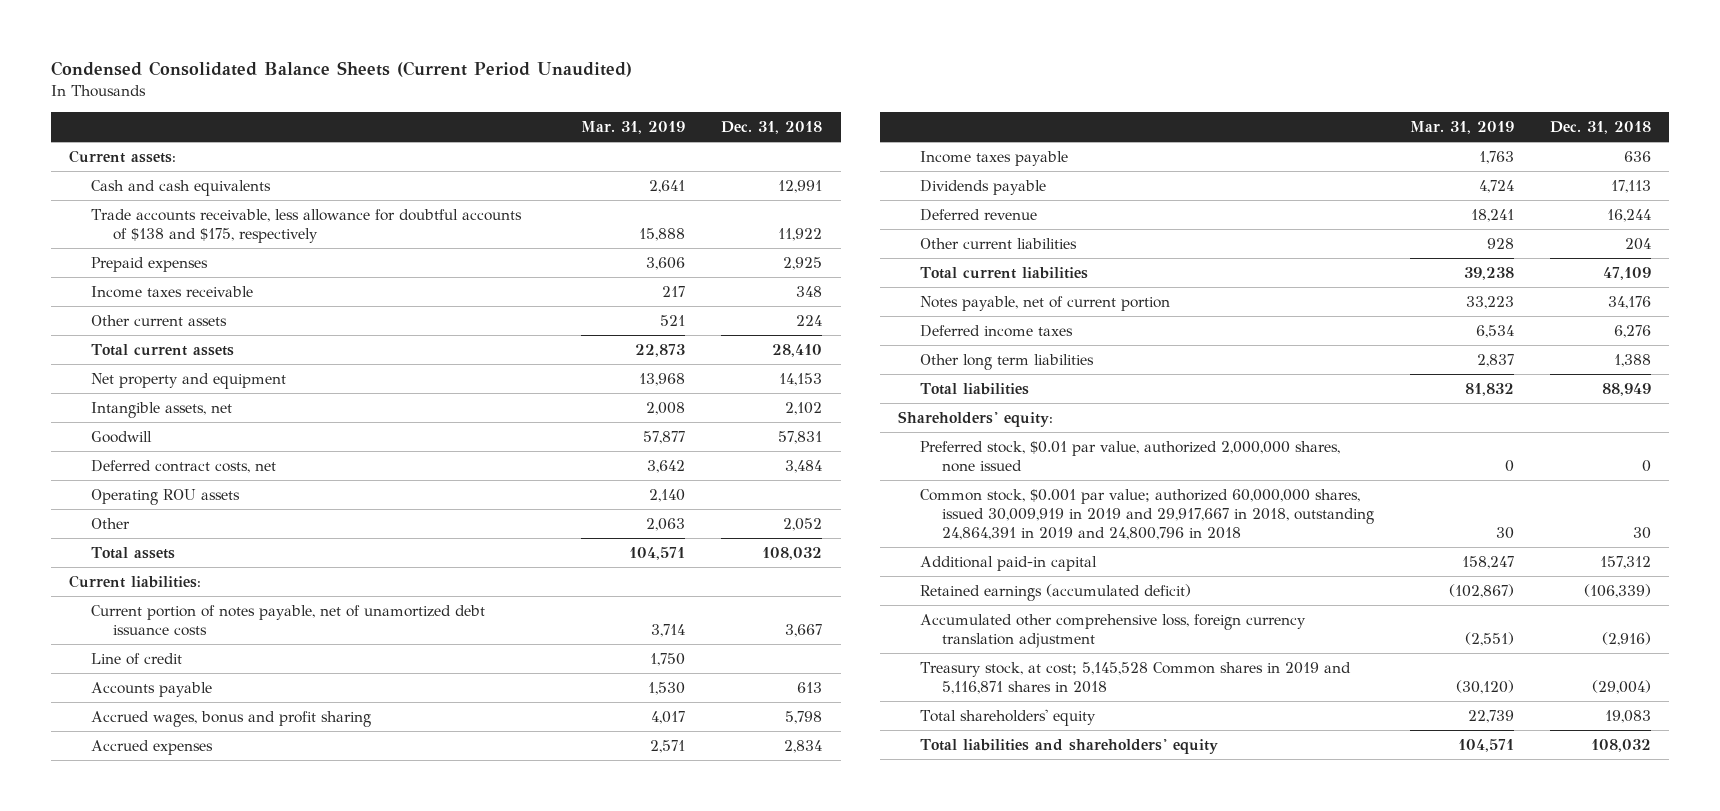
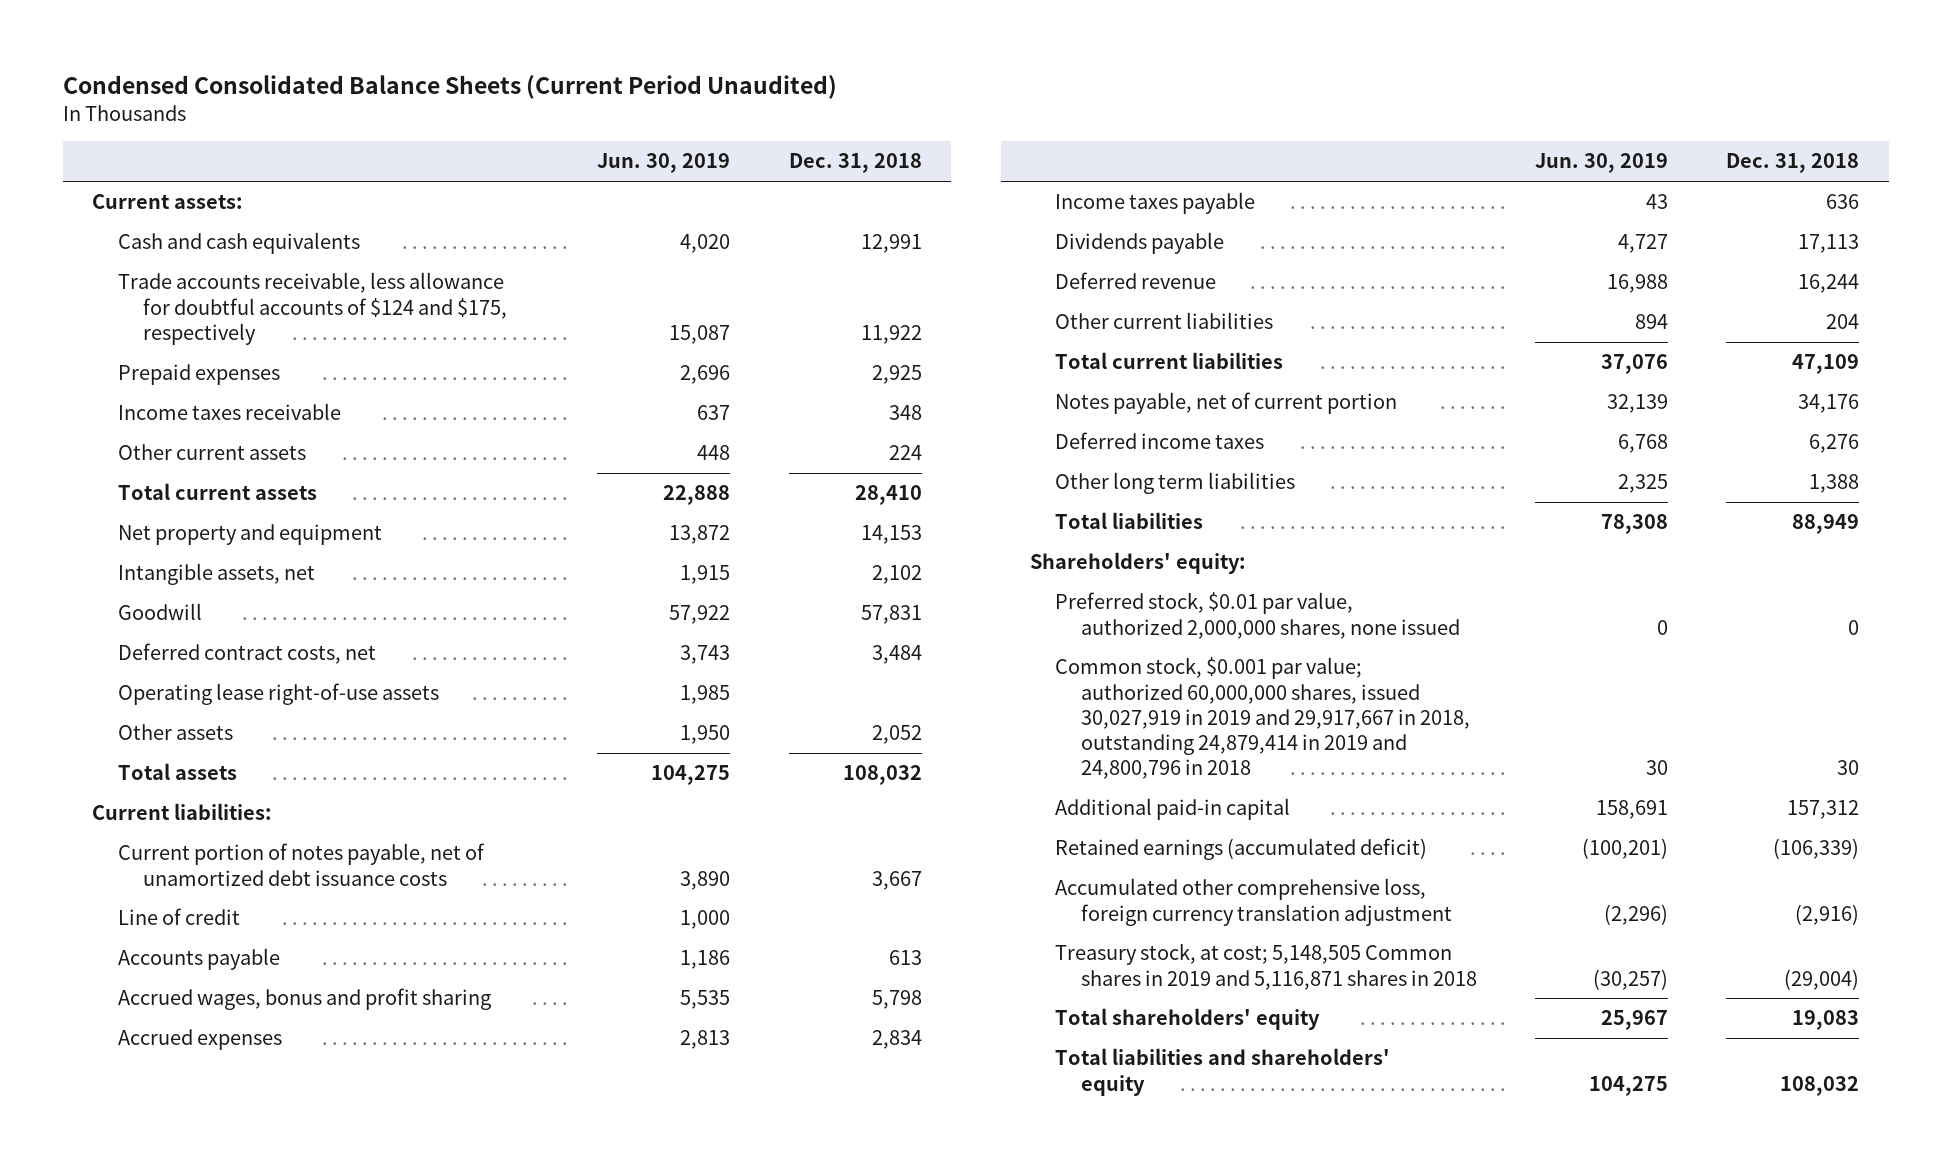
- | Mar. 31, 2019 | Dec. 31, 2018
+ | Jun. 30, 2019 | Dec. 31, 2018
- Trade accounts receivable, less allowance for doubtful accounts of $138 and $175, respectively | 15,888 | 11,922
+ Trade accounts receivable, less allowance for doubtful accounts of $124 and $175, respectively | 15,087 | 11,922
- Operating ROU assets | 2,140 |
- Other | 2,063 | 2,052
+ Operating lease right-of-use assets | 1,985 |
+ Other assets | 1,950 | 2,052
- Common stock, $0.001 par value; authorized 60,000,000 shares, issued 30,009,919 in 2019 and 29,917,667 in 2018, outstanding 24,864,391 in 2019 and 24,800,796 in 2018 | 30 | 30
+ Common stock, $0.001 par value; authorized 60,000,000 shares, issued 30,027,919 in 2019 and 29,917,667 in 2018, outstanding 24,879,414 in 2019 and 24,800,796 in 2018 | 30 | 30
- Treasury stock, at cost; 5,145,528 Common shares in 2019 and 5,116,871 shares in 2018 | (30,120) | (29,004)
+ Treasury stock, at cost; 5,148,505 Common shares in 2019 and 5,116,871 shares in 2018 | (30,257) | (29,004)

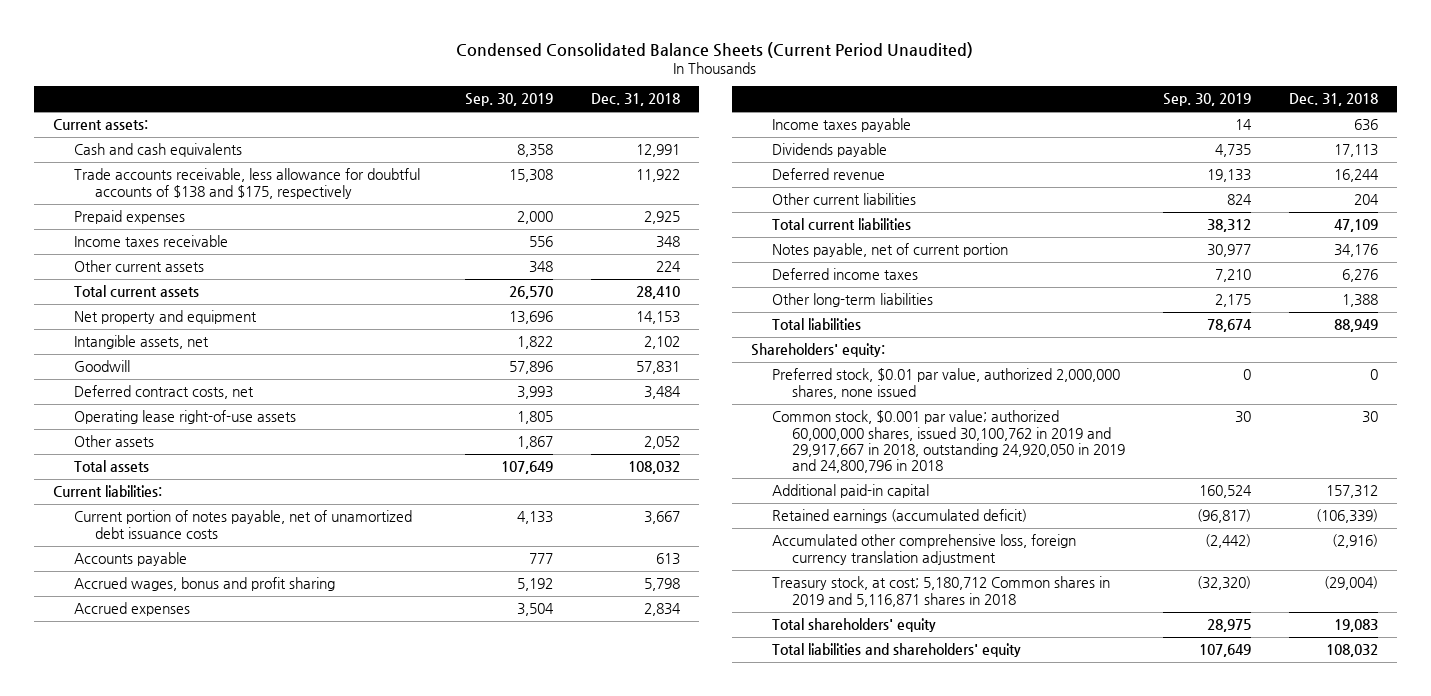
- | Jun. 30, 2019 | Dec. 31, 2018
+ | Sep. 30, 2019 | Dec. 31, 2018
- Trade accounts receivable, less allowance for doubtful accounts of $124 and $175, respectively | 15,087 | 11,922
+ Trade accounts receivable, less allowance for doubtful accounts of $138 and $175, respectively | 15,308 | 11,922
- Line of credit | 1,000 |
- Other long term liabilities | 2,325 | 1,388
+ Other long-term liabilities | 2,175 | 1,388
- Common stock, $0.001 par value; authorized 60,000,000 shares, issued 30,027,919 in 2019 and 29,917,667 in 2018, outstanding 24,879,414 in 2019 and 24,800,796 in 2018 | 30 | 30
+ Common stock, $0.001 par value; authorized 60,000,000 shares, issued 30,100,762 in 2019 and 29,917,667 in 2018, outstanding 24,920,050 in 2019 and 24,800,796 in 2018 | 30 | 30
- Treasury stock, at cost; 5,148,505 Common shares in 2019 and 5,116,871 shares in 2018 | (30,257) | (29,004)
+ Treasury stock, at cost; 5,180,712 Common shares in 2019 and 5,116,871 shares in 2018 | (32,320) | (29,004)

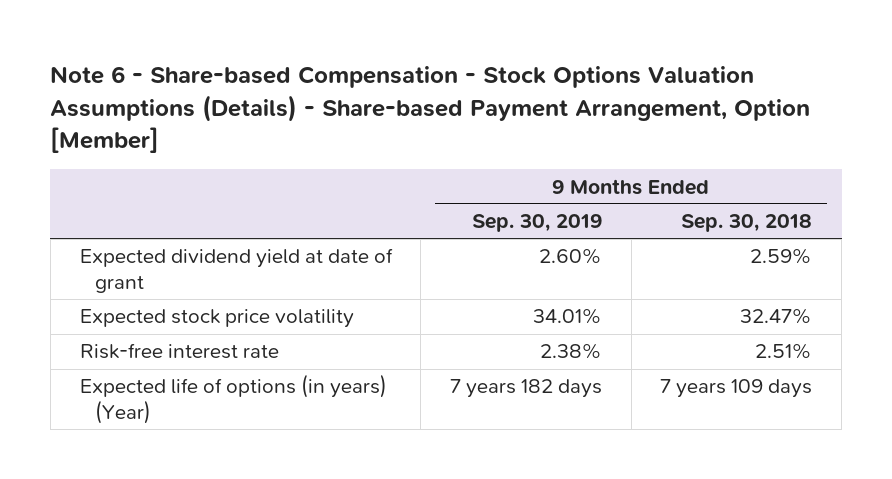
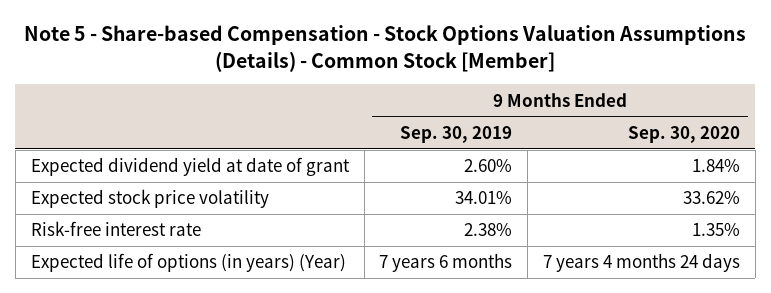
- Note 6 - Share-based Compensation - Stock Options Valuation Assumptions (Details) - Share-based Payment Arrangement, Option [Member]
+ Note 5 - Share-based Compensation - Stock Options Valuation Assumptions (Details) - Common Stock [Member]
- | 9 Months Ended Sep. 30, 2019 | 9 Months Ended Sep. 30, 2018
+ | 9 Months Ended Sep. 30, 2019 | 9 Months Ended Sep. 30, 2020
- Expected life of options (in years) (Year) | 7 years 182 days | 7 years 109 days
+ Expected life of options (in years) (Year) | 7 years 6 months | 7 years 4 months 24 days

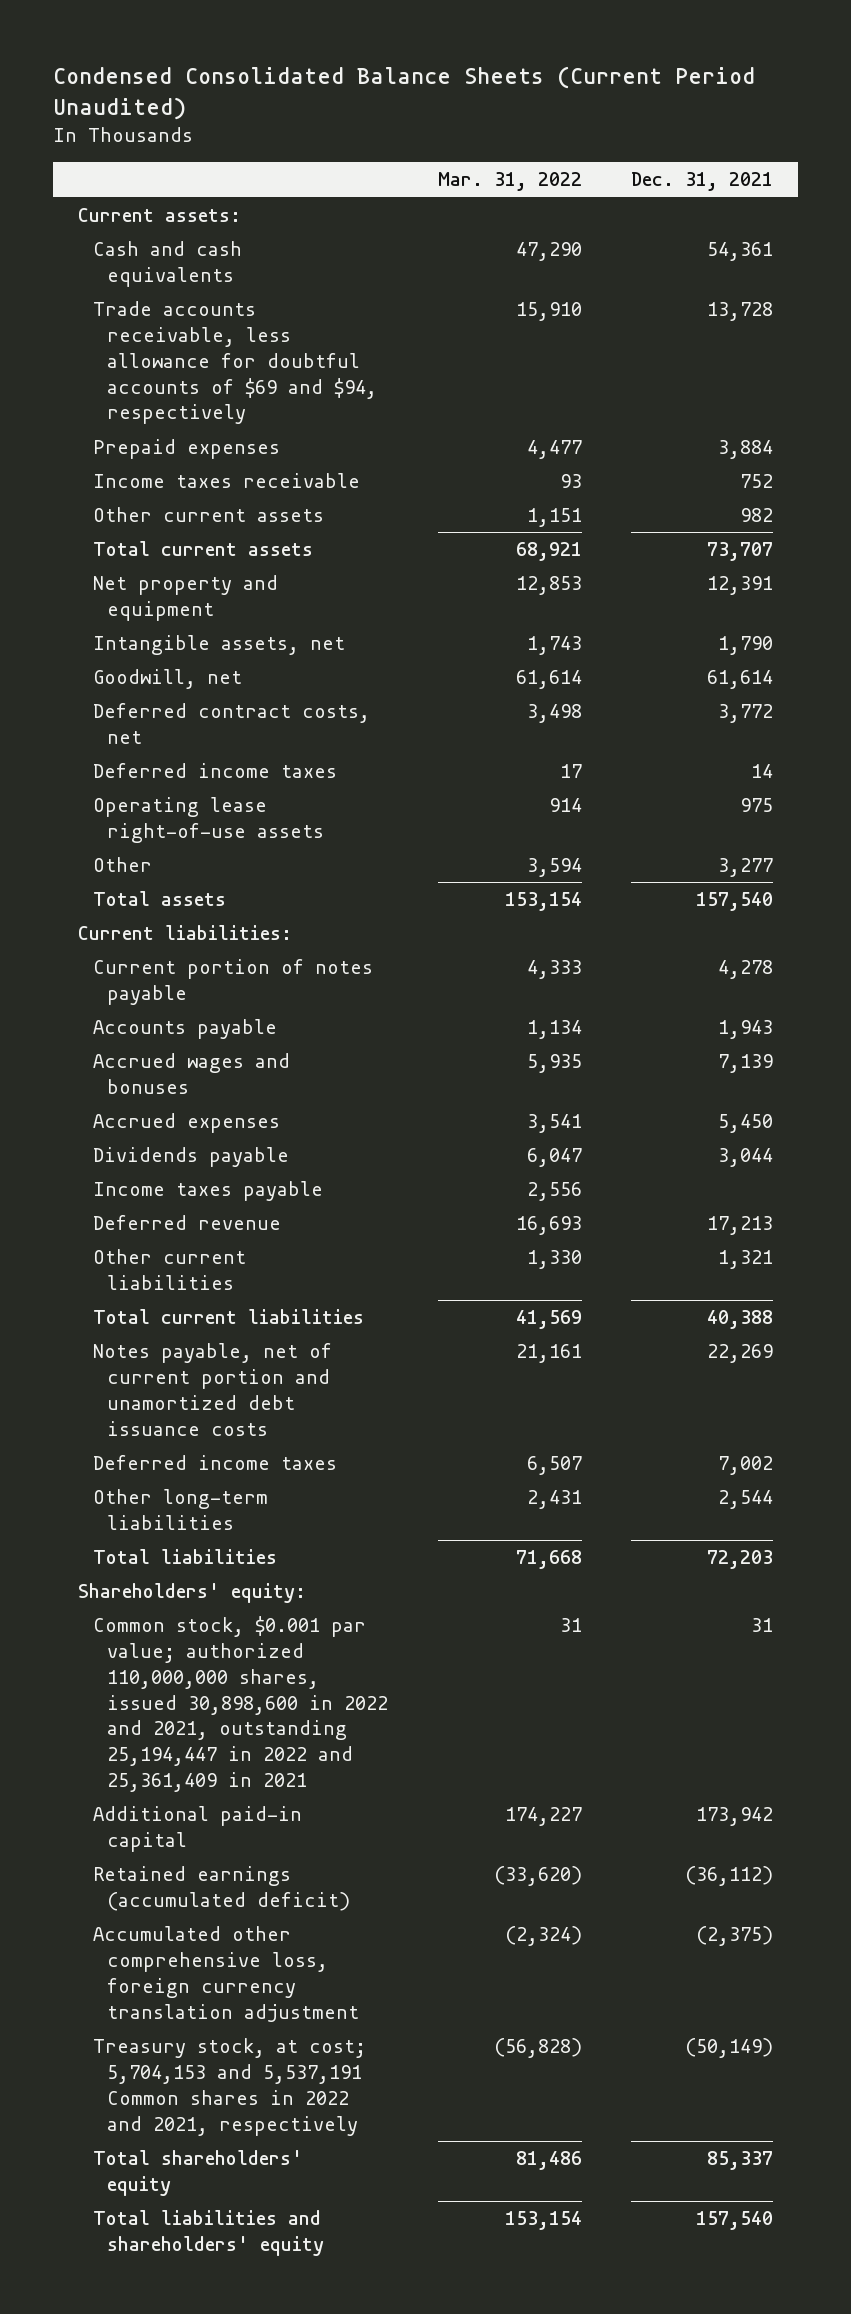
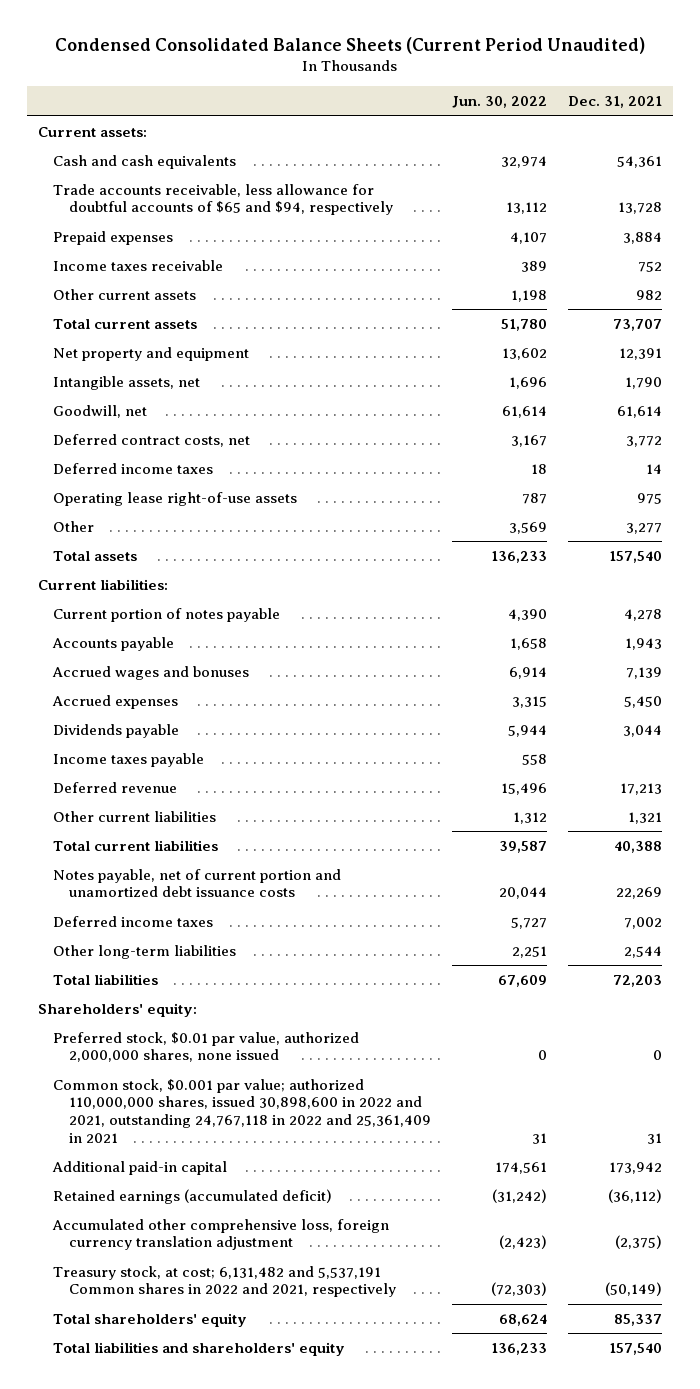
- | Mar. 31, 2022 | Dec. 31, 2021
+ | Jun. 30, 2022 | Dec. 31, 2021
- Trade accounts receivable, less allowance for doubtful accounts of $69 and $94, respectively | 15,910 | 13,728
+ Trade accounts receivable, less allowance for doubtful accounts of $65 and $94, respectively | 13,112 | 13,728
- Common stock, $0.001 par value; authorized 110,000,000 shares, issued 30,898,600 in 2022 and 2021, outstanding 25,194,447 in 2022 and 25,361,409 in 2021 | 31 | 31
+ Preferred stock, $0.01 par value, authorized 2,000,000 shares, none issued | 0 | 0
+ Common stock, $0.001 par value; authorized 110,000,000 shares, issued 30,898,600 in 2022 and 2021, outstanding 24,767,118 in 2022 and 25,361,409 in 2021 | 31 | 31
- Treasury stock, at cost; 5,704,153 and 5,537,191 Common shares in 2022 and 2021, respectively | (56,828) | (50,149)
+ Treasury stock, at cost; 6,131,482 and 5,537,191 Common shares in 2022 and 2021, respectively | (72,303) | (50,149)

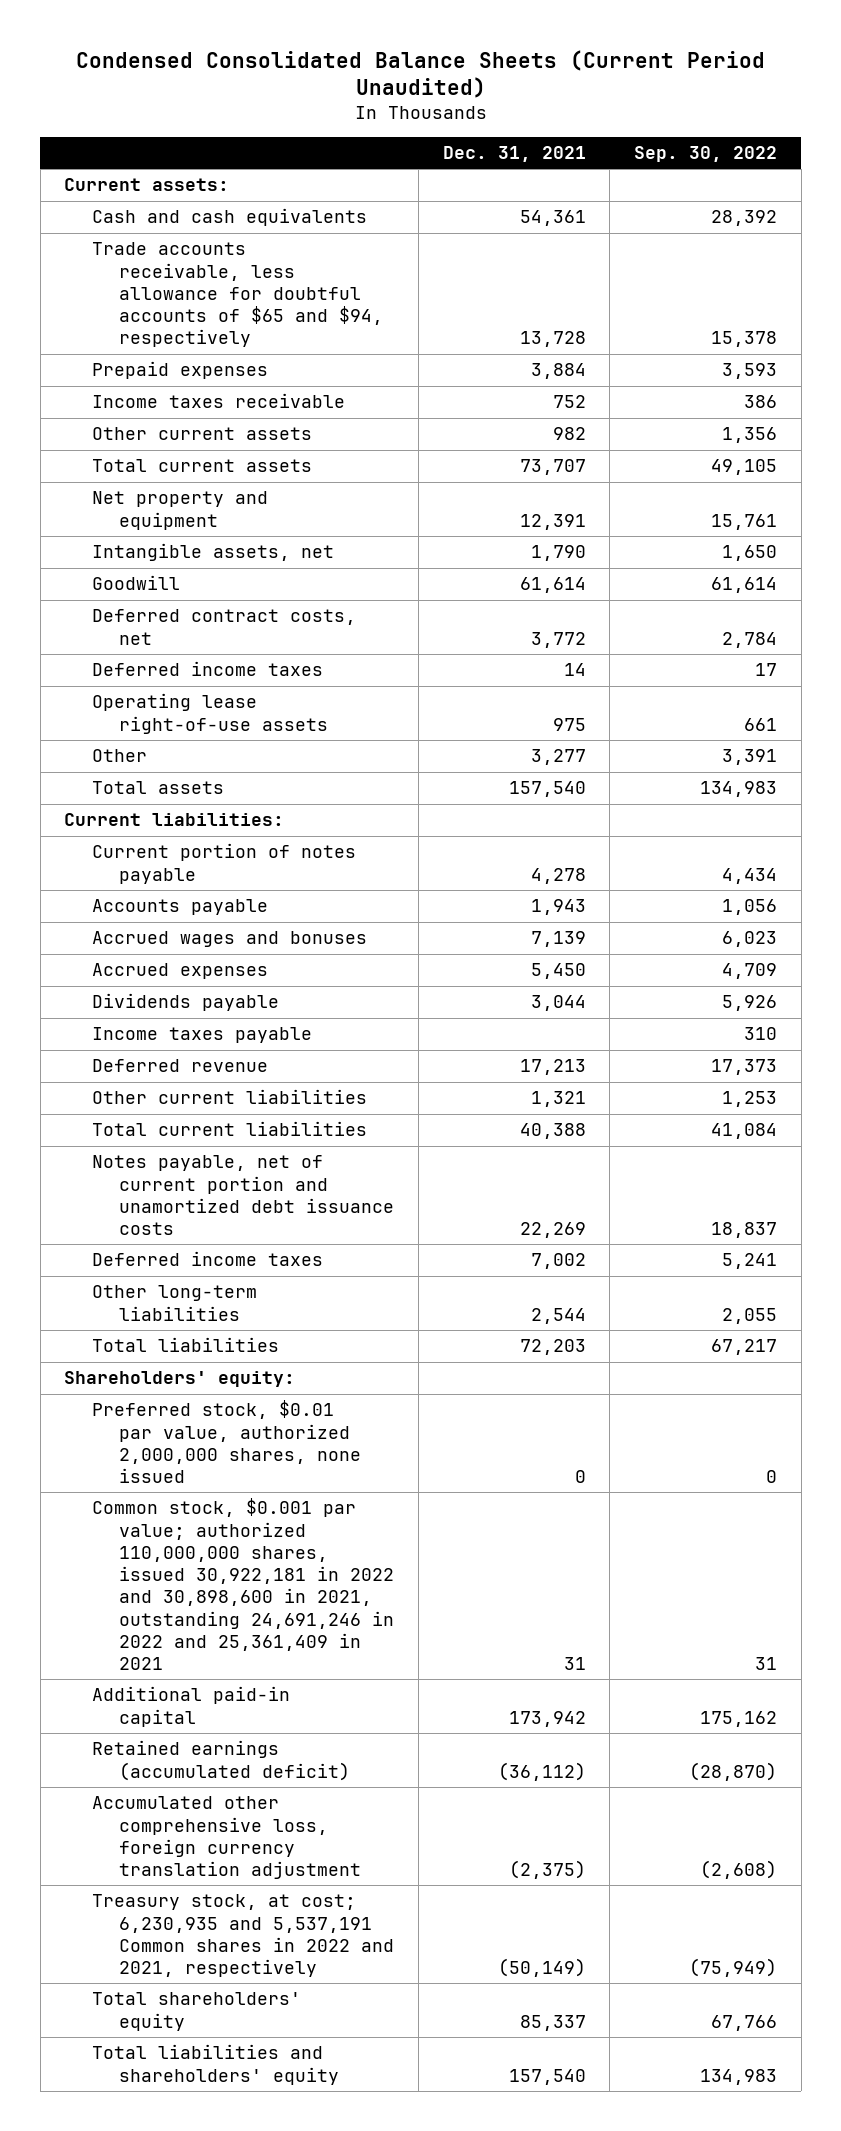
- | Jun. 30, 2022 | Dec. 31, 2021
+ | Dec. 31, 2021 | Sep. 30, 2022
- Goodwill, net | 61,614 | 61,614
+ Goodwill | 61,614 | 61,614
- Common stock, $0.001 par value; authorized 110,000,000 shares, issued 30,898,600 in 2022 and 2021, outstanding 24,767,118 in 2022 and 25,361,409 in 2021 | 31 | 31
+ Common stock, $0.001 par value; authorized 110,000,000 shares, issued 30,922,181 in 2022 and 30,898,600 in 2021, outstanding 24,691,246 in 2022 and 25,361,409 in 2021 | 31 | 31
- Treasury stock, at cost; 6,131,482 and 5,537,191 Common shares in 2022 and 2021, respectively | (72,303) | (50,149)
+ Treasury stock, at cost; 6,230,935 and 5,537,191 Common shares in 2022 and 2021, respectively | (50,149) | (75,949)

